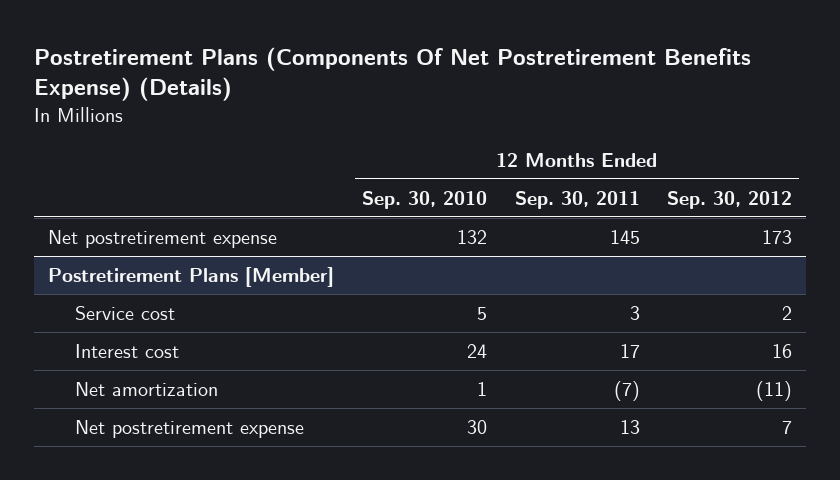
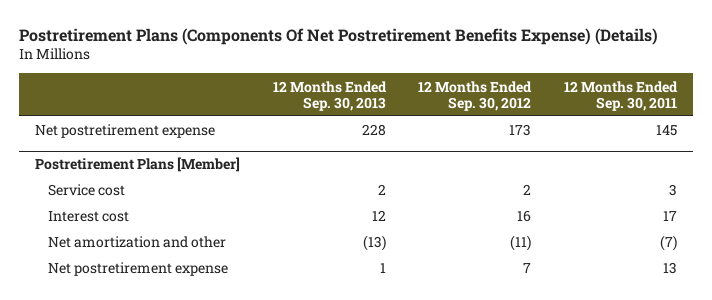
- | 12 Months Ended Sep. 30, 2010 | 12 Months Ended Sep. 30, 2011 | 12 Months Ended Sep. 30, 2012
+ | 12 Months Ended Sep. 30, 2013 | 12 Months Ended Sep. 30, 2012 | 12 Months Ended Sep. 30, 2011
@ Postretirement Plans [Member]
- Net amortization | 1 | (7) | (11)
+ Net amortization and other | (13) | (11) | (7)

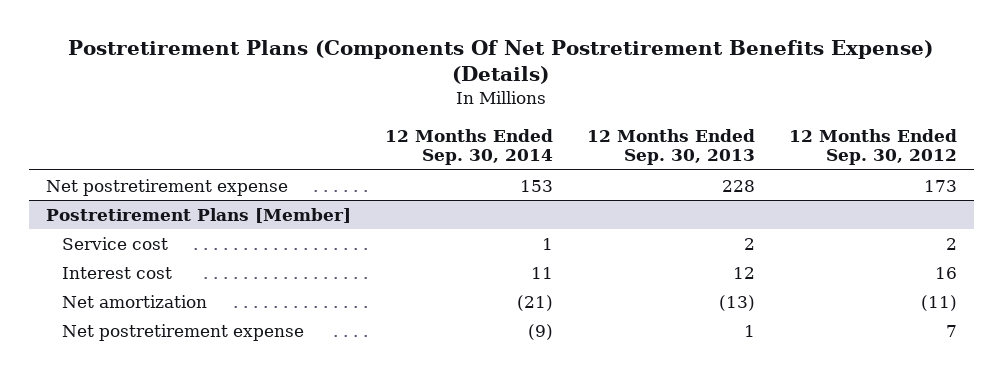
- | 12 Months Ended Sep. 30, 2013 | 12 Months Ended Sep. 30, 2012 | 12 Months Ended Sep. 30, 2011
+ | 12 Months Ended Sep. 30, 2014 | 12 Months Ended Sep. 30, 2013 | 12 Months Ended Sep. 30, 2012
@ Postretirement Plans [Member]
- Net amortization and other | (13) | (11) | (7)
+ Net amortization | (21) | (13) | (11)

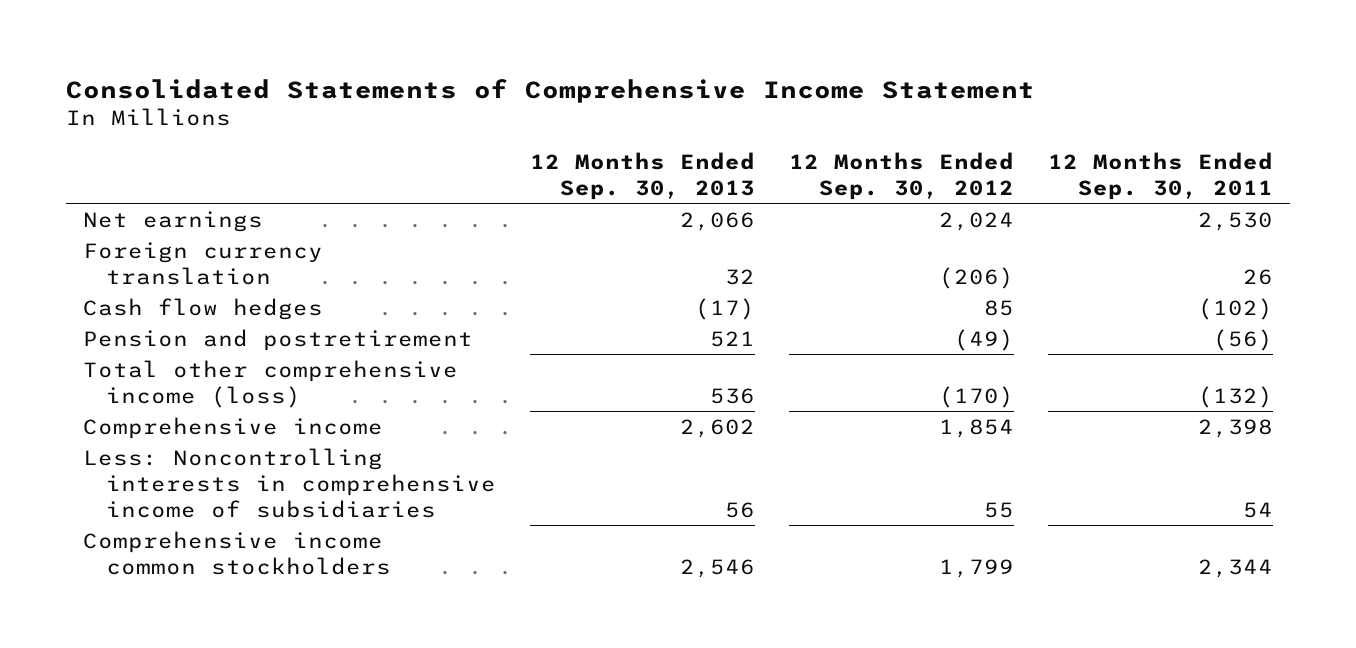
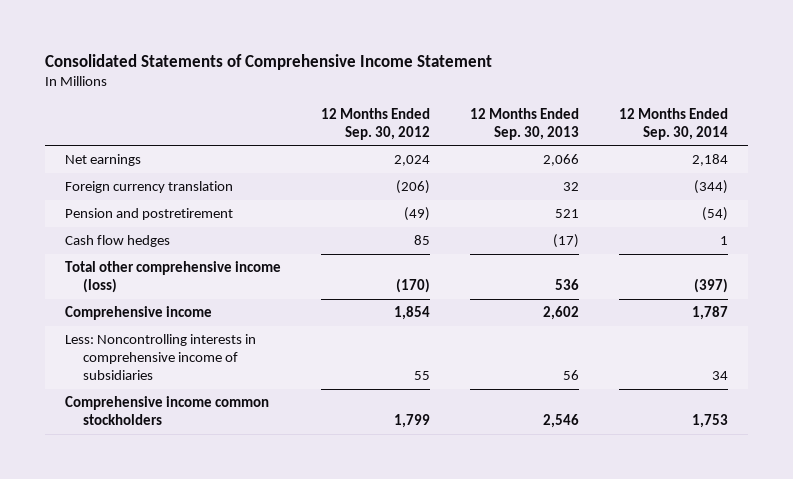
- | 12 Months Ended Sep. 30, 2013 | 12 Months Ended Sep. 30, 2012 | 12 Months Ended Sep. 30, 2011
+ | 12 Months Ended Sep. 30, 2012 | 12 Months Ended Sep. 30, 2013 | 12 Months Ended Sep. 30, 2014
moved down: Cash flow hedges | 85 | (17) | 1

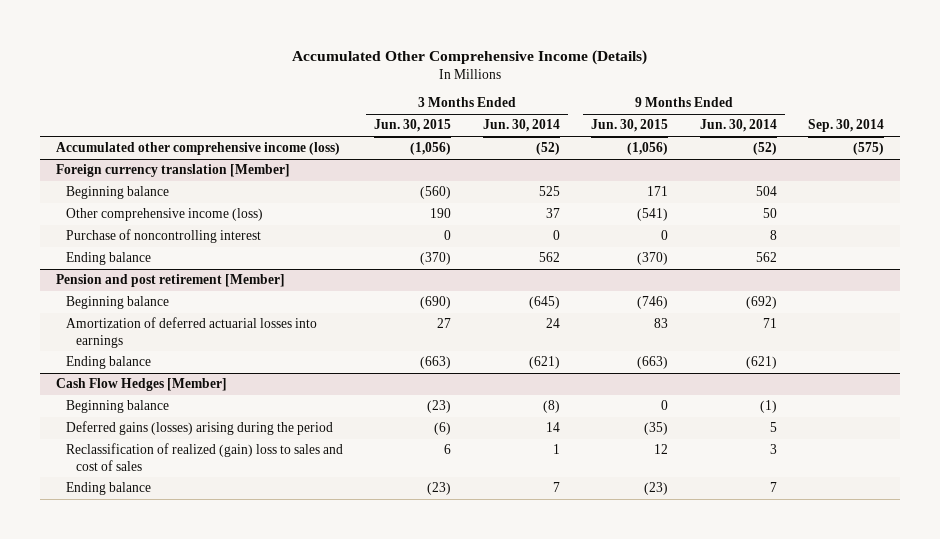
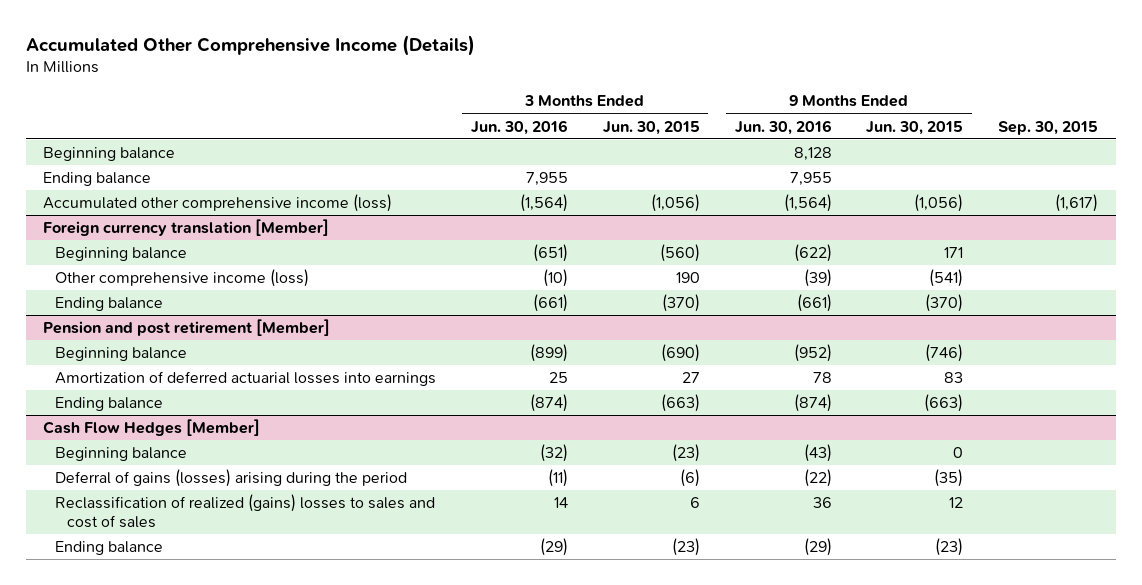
- | 3 Months Ended Jun. 30, 2015 | 3 Months Ended Jun. 30, 2014 | 9 Months Ended Jun. 30, 2015 | 9 Months Ended Jun. 30, 2014 | Sep. 30, 2014
+ | 3 Months Ended Jun. 30, 2016 | 3 Months Ended Jun. 30, 2015 | 9 Months Ended Jun. 30, 2016 | 9 Months Ended Jun. 30, 2015 | Sep. 30, 2015
+ Beginning balance | | | 8,128 | |
+ Ending balance | 7,955 | | 7,955 | |
@ Foreign currency translation [Member]
- Purchase of noncontrolling interest | 0 | 0 | 0 | 8 |
@ Cash Flow Hedges [Member]
- Deferred gains (losses) arising during the period | (6) | 14 | (35) | 5 |
- Reclassification of realized (gain) loss to sales and cost of sales | 6 | 1 | 12 | 3 |
+ Deferral of gains (losses) arising during the period | (11) | (6) | (22) | (35) |
+ Reclassification of realized (gains) losses to sales and cost of sales | 14 | 6 | 36 | 12 |

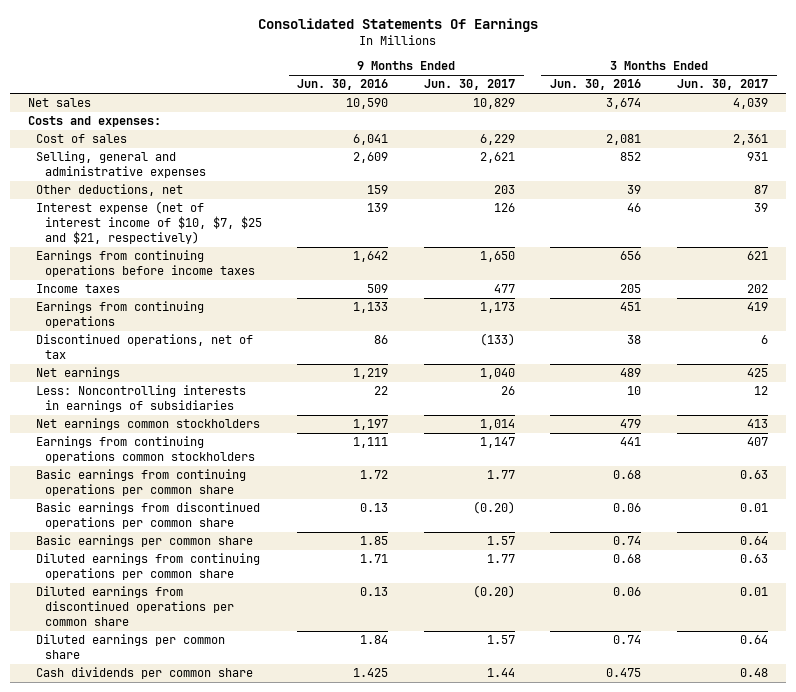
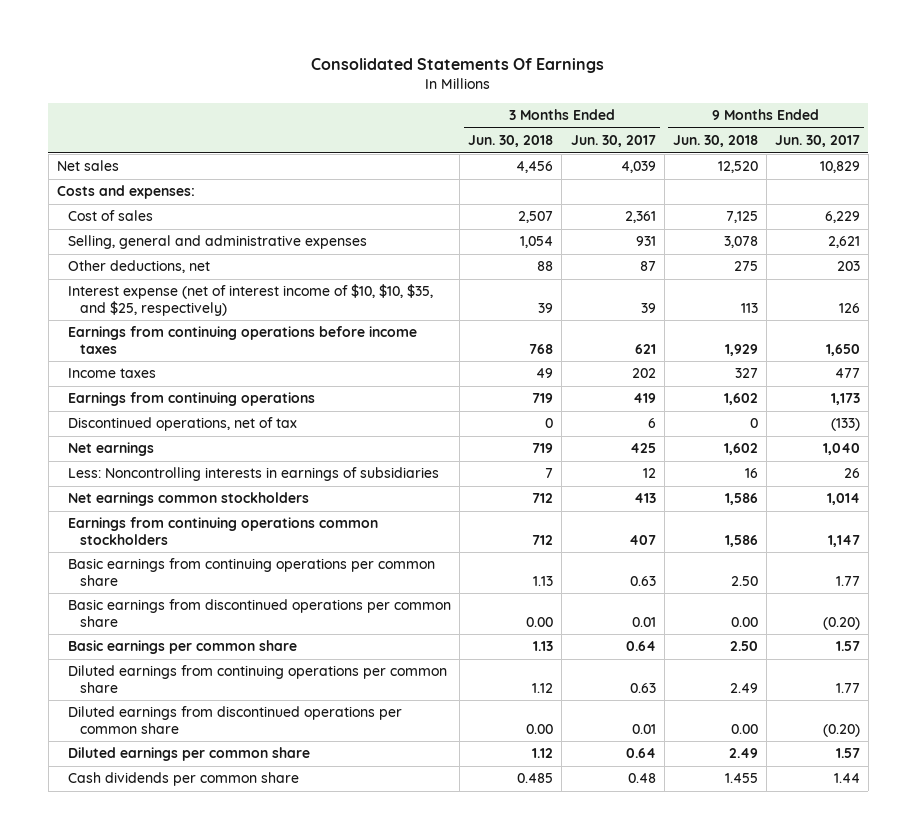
- | 9 Months Ended Jun. 30, 2016 | 9 Months Ended Jun. 30, 2017 | 3 Months Ended Jun. 30, 2016 | 3 Months Ended Jun. 30, 2017
+ | 3 Months Ended Jun. 30, 2018 | 3 Months Ended Jun. 30, 2017 | 9 Months Ended Jun. 30, 2018 | 9 Months Ended Jun. 30, 2017
- Interest expense (net of interest income of $10, $7, $25 and $21, respectively) | 139 | 126 | 46 | 39
+ Interest expense (net of interest income of $10, $10, $35, and $25, respectively) | 39 | 39 | 113 | 126

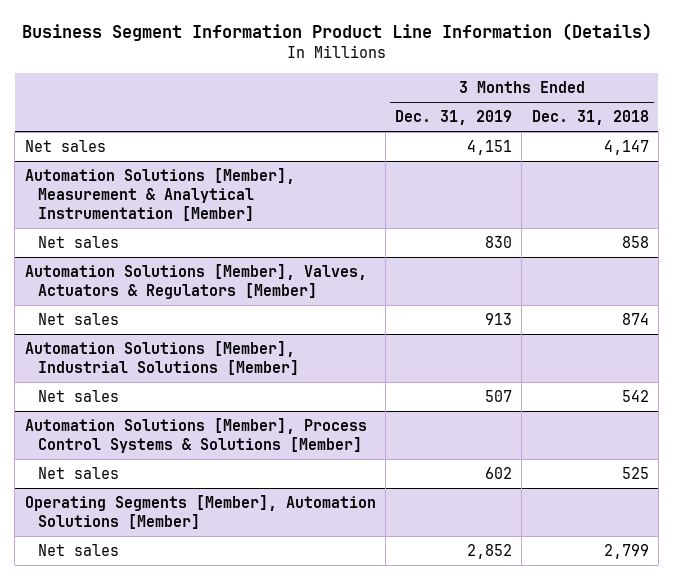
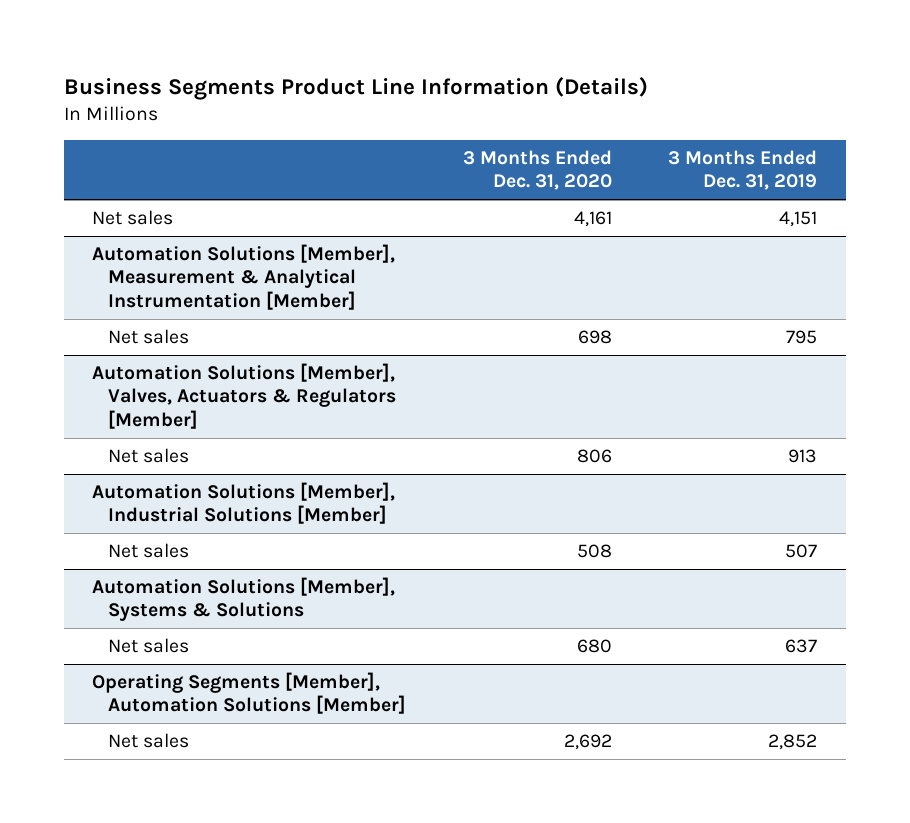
- Business Segment Information Product Line Information (Details)
+ Business Segments Product Line Information (Details)
- | 3 Months Ended Dec. 31, 2019 | 3 Months Ended Dec. 31, 2018
+ | 3 Months Ended Dec. 31, 2020 | 3 Months Ended Dec. 31, 2019
@ Automation Solutions [Member], Measurement & Analytical Instrumentation [Member]
- Net sales | 830 | 858
+ Net sales | 698 | 795
- Automation Solutions [Member], Process Control Systems & Solutions [Member]
- Net sales | 602 | 525
+ Automation Solutions [Member], Systems & Solutions
+ Net sales | 680 | 637

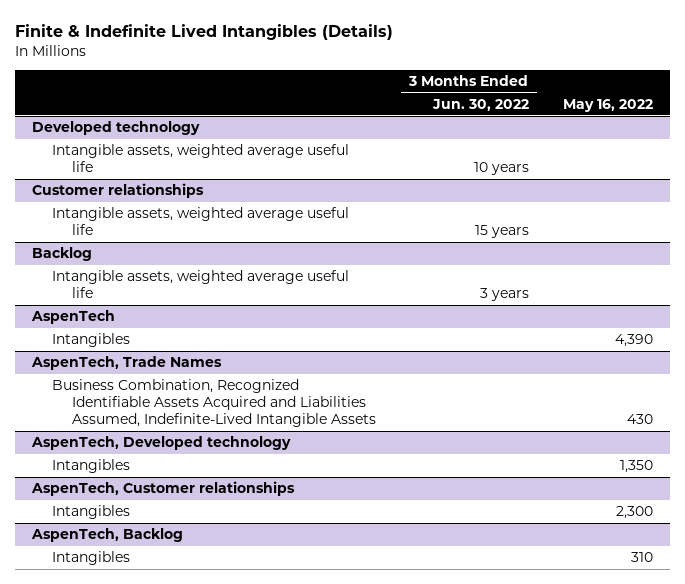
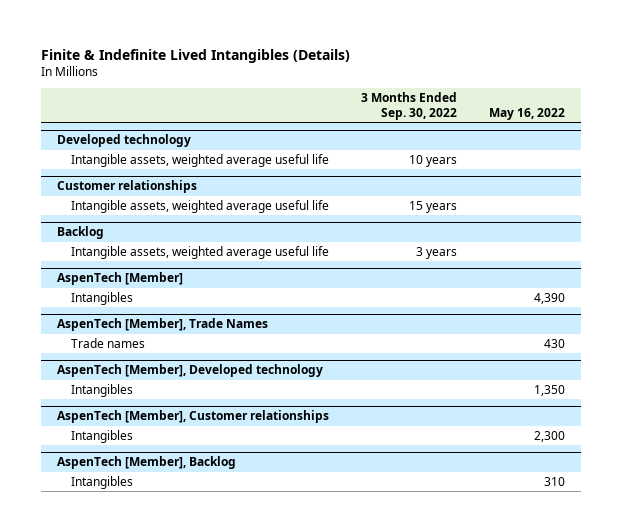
- | 3 Months Ended Jun. 30, 2022 | May 16, 2022
+ | 3 Months Ended Sep. 30, 2022 | May 16, 2022
- AspenTech
+ AspenTech [Member]
- AspenTech, Trade Names
- Business Combination, Recognized Identifiable Assets Acquired and Liabilities Assumed, Indefinite-Lived Intangible Assets | | 430
- AspenTech, Developed technology
+ AspenTech [Member], Trade Names
+ Trade names | | 430
+ AspenTech [Member], Developed technology
- AspenTech, Customer relationships
+ AspenTech [Member], Customer relationships
- AspenTech, Backlog
+ AspenTech [Member], Backlog

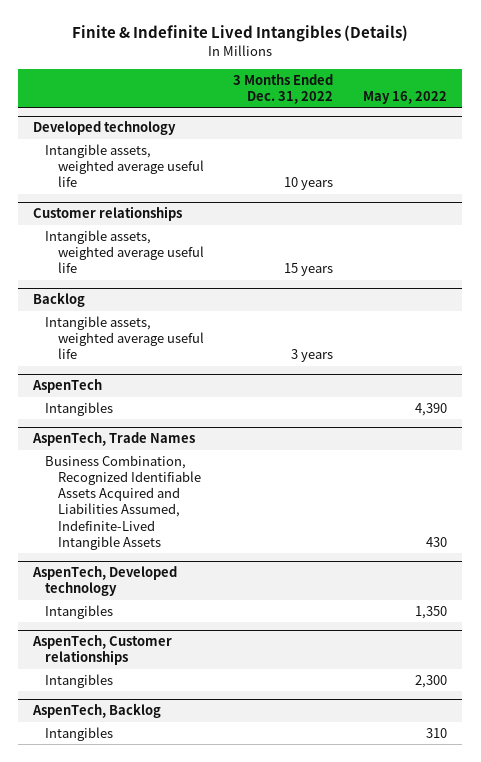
- | 3 Months Ended Sep. 30, 2022 | May 16, 2022
+ | 3 Months Ended Dec. 31, 2022 | May 16, 2022
- AspenTech [Member]
+ AspenTech
- AspenTech [Member], Trade Names
- Trade names | | 430
- AspenTech [Member], Developed technology
+ AspenTech, Trade Names
+ Business Combination, Recognized Identifiable Assets Acquired and Liabilities Assumed, Indefinite-Lived Intangible Assets | | 430
+ AspenTech, Developed technology
- AspenTech [Member], Customer relationships
+ AspenTech, Customer relationships
- AspenTech [Member], Backlog
+ AspenTech, Backlog

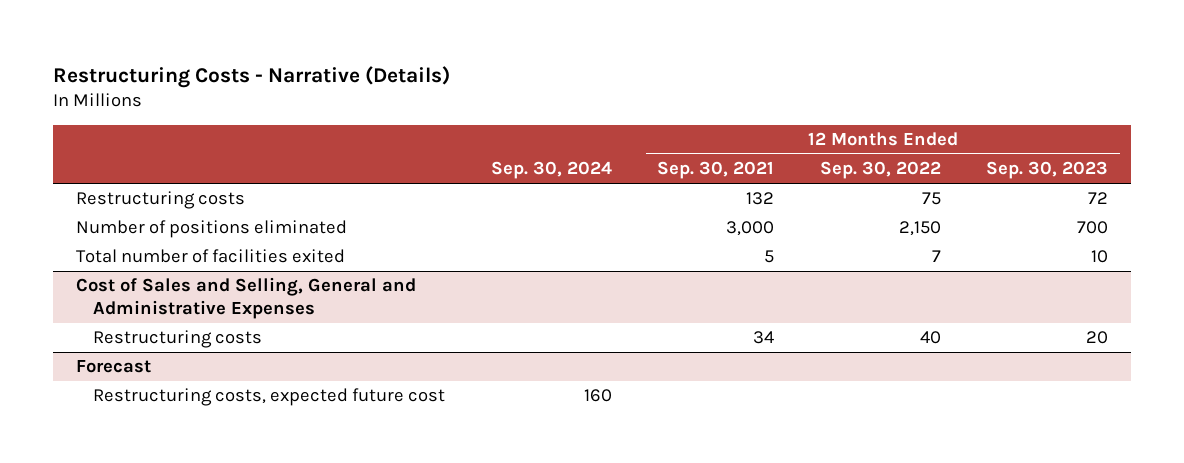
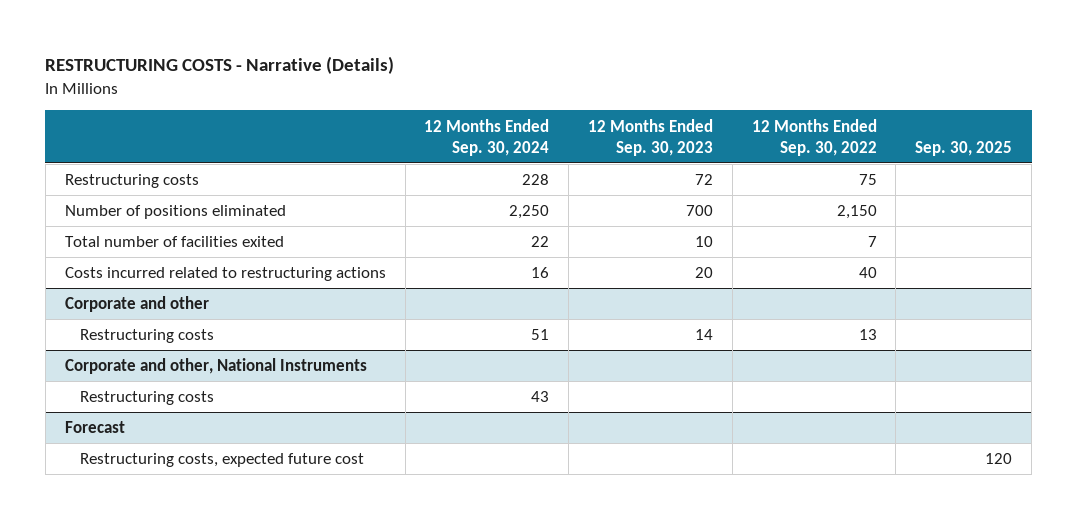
- Restructuring Costs - Narrative (Details)
+ RESTRUCTURING COSTS - Narrative (Details)
- | Sep. 30, 2024 | 12 Months Ended Sep. 30, 2021 | 12 Months Ended Sep. 30, 2022 | 12 Months Ended Sep. 30, 2023
+ | 12 Months Ended Sep. 30, 2024 | 12 Months Ended Sep. 30, 2023 | 12 Months Ended Sep. 30, 2022 | Sep. 30, 2025
- Cost of Sales and Selling, General and Administrative Expenses
- Restructuring costs | | 34 | 40 | 20
+ Costs incurred related to restructuring actions | 16 | 20 | 40 |
+ Corporate and other
+ Restructuring costs | 51 | 14 | 13 |
+ Corporate and other, National Instruments
+ Restructuring costs | 43 | | |

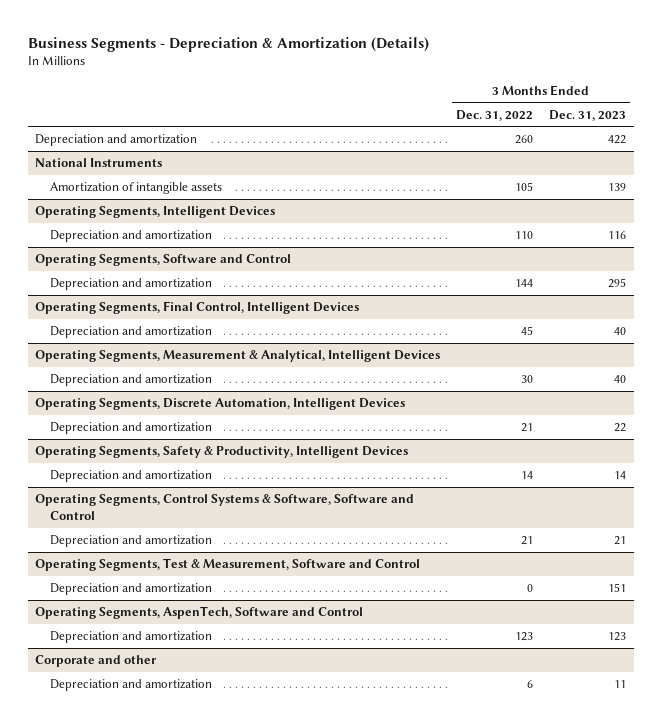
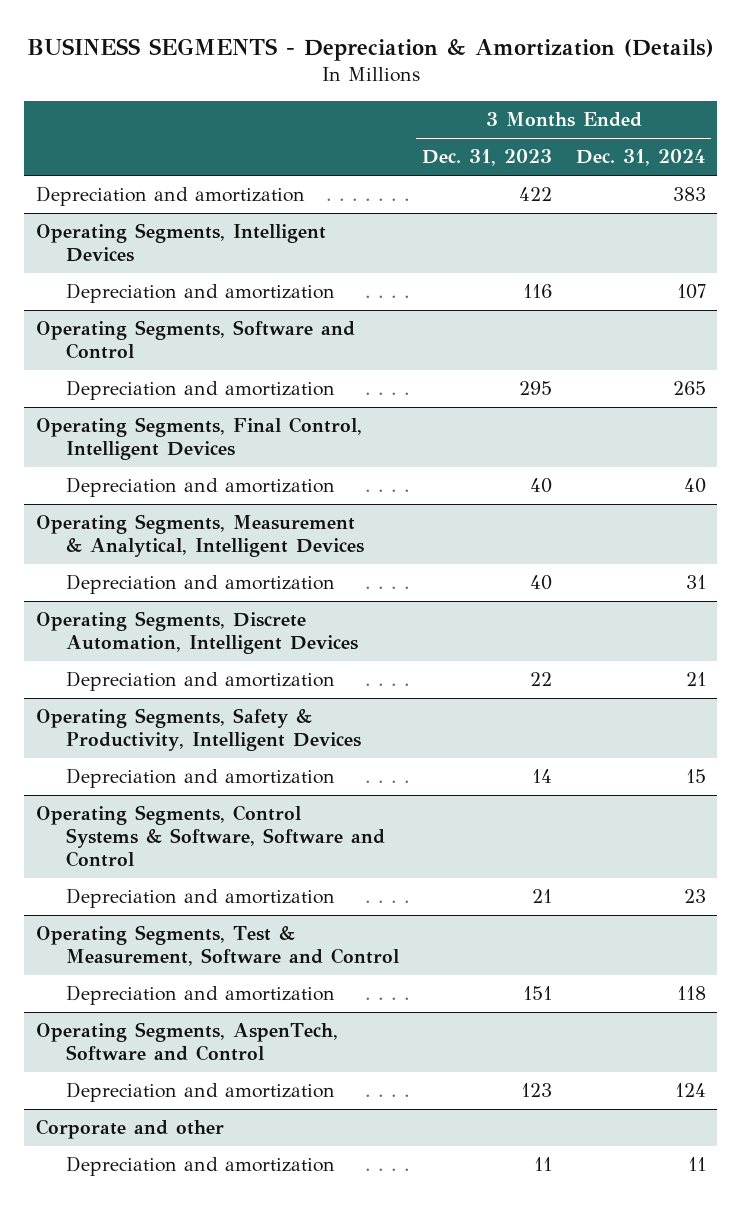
- Business Segments - Depreciation & Amortization (Details)
+ BUSINESS SEGMENTS - Depreciation & Amortization (Details)
- | 3 Months Ended Dec. 31, 2022 | 3 Months Ended Dec. 31, 2023
+ | 3 Months Ended Dec. 31, 2023 | 3 Months Ended Dec. 31, 2024
- National Instruments
- Amortization of intangible assets | 105 | 139

